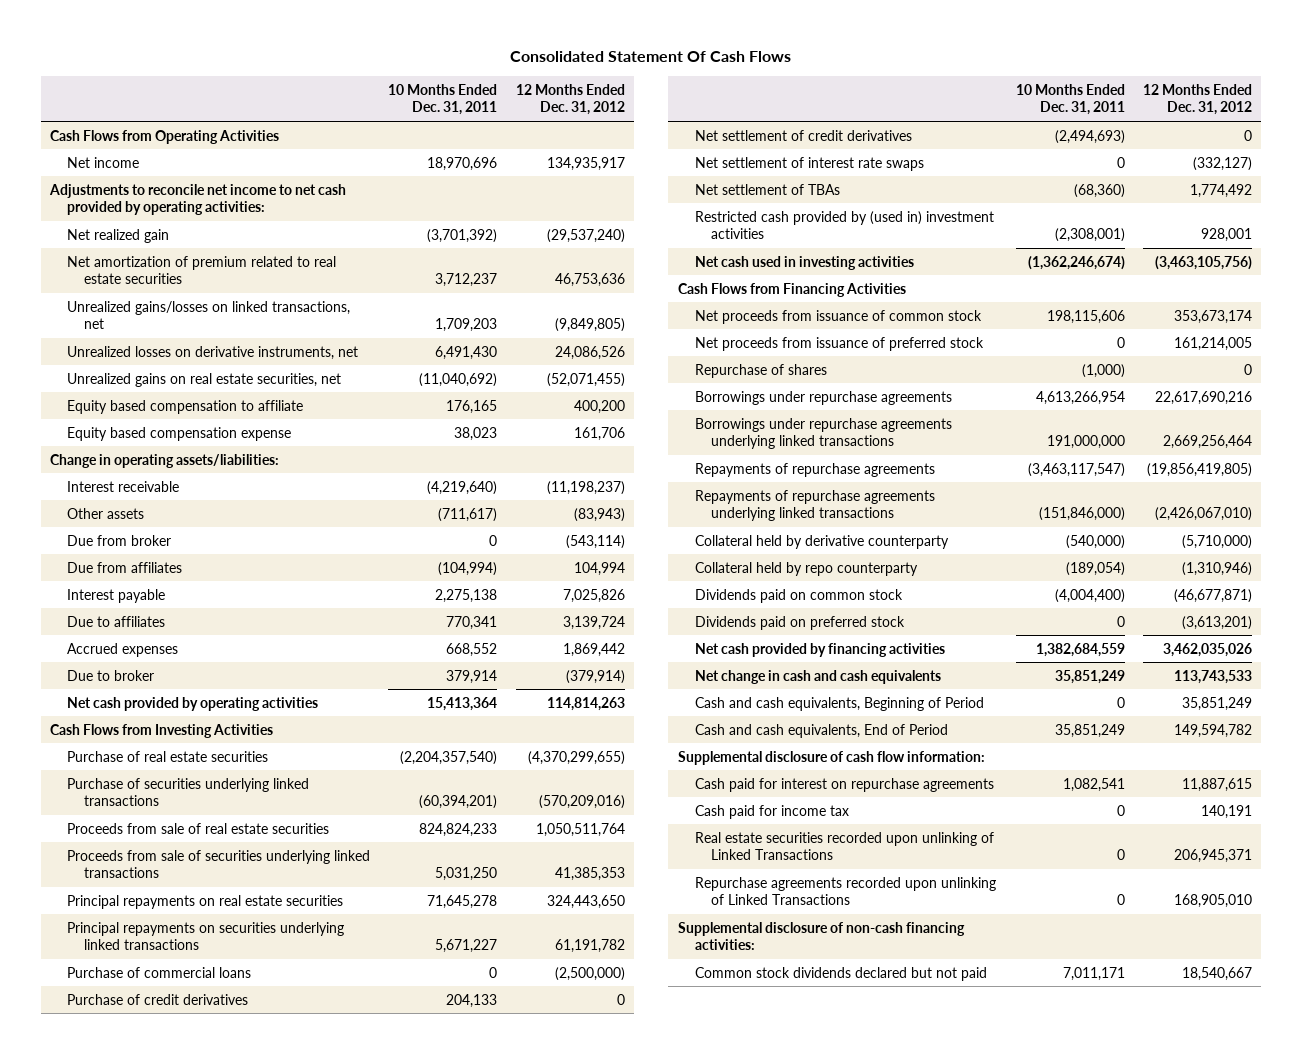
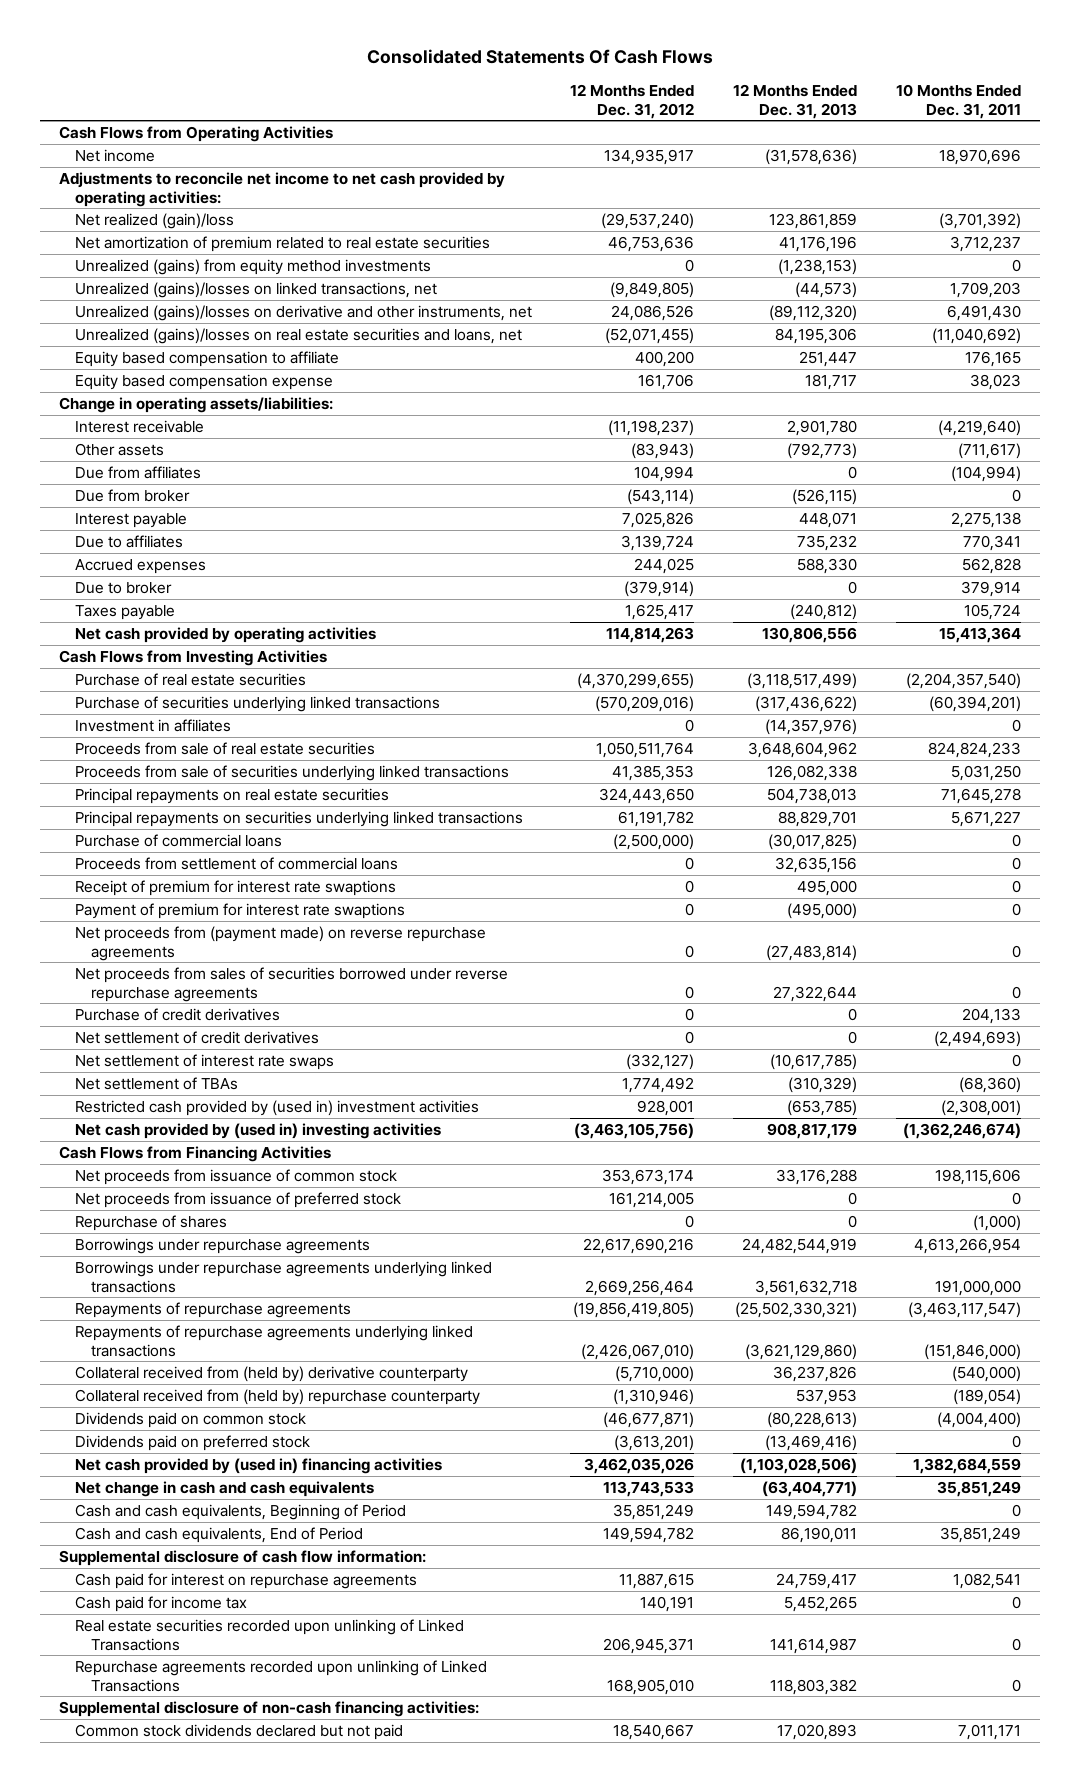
- Consolidated Statement Of Cash Flows
+ Consolidated Statements Of Cash Flows
- | 10 Months Ended Dec. 31, 2011 | 12 Months Ended Dec. 31, 2012
+ | 12 Months Ended Dec. 31, 2012 | 12 Months Ended Dec. 31, 2013 | 10 Months Ended Dec. 31, 2011
- Net realized gain | (3,701,392) | (29,537,240)
+ Net realized (gain)/loss | (29,537,240) | 123,861,859 | (3,701,392)
- Unrealized gains/losses on linked transactions, net | 1,709,203 | (9,849,805)
- Unrealized losses on derivative instruments, net | 6,491,430 | 24,086,526
- Unrealized gains on real estate securities, net | (11,040,692) | (52,071,455)
+ Unrealized (gains) from equity method investments | 0 | (1,238,153) | 0
+ Unrealized (gains)/losses on linked transactions, net | (9,849,805) | (44,573) | 1,709,203
+ Unrealized (gains)/losses on derivative and other instruments, net | 24,086,526 | (89,112,320) | 6,491,430
+ Unrealized (gains)/losses on real estate securities and loans, net | (52,071,455) | 84,195,306 | (11,040,692)
moved down: Due from broker | (543,114) | (526,115) | 0
- Accrued expenses | 668,552 | 1,869,442
+ Accrued expenses | 244,025 | 588,330 | 562,828
+ Taxes payable | 1,625,417 | (240,812) | 105,724
+ Investment in affiliates | 0 | (14,357,976) | 0
+ Proceeds from settlement of commercial loans | 0 | 32,635,156 | 0
+ Receipt of premium for interest rate swaptions | 0 | 495,000 | 0
+ Payment of premium for interest rate swaptions | 0 | (495,000) | 0
+ Net proceeds from (payment made) on reverse repurchase agreements | 0 | (27,483,814) | 0
+ Net proceeds from sales of securities borrowed under reverse repurchase agreements | 0 | 27,322,644 | 0
- Net cash used in investing activities | (1,362,246,674) | (3,463,105,756)
+ Net cash provided by (used in) investing activities | (3,463,105,756) | 908,817,179 | (1,362,246,674)
- Collateral held by derivative counterparty | (540,000) | (5,710,000)
- Collateral held by repo counterparty | (189,054) | (1,310,946)
+ Collateral received from (held by) derivative counterparty | (5,710,000) | 36,237,826 | (540,000)
+ Collateral received from (held by) repurchase counterparty | (1,310,946) | 537,953 | (189,054)
- Net cash provided by financing activities | 1,382,684,559 | 3,462,035,026
+ Net cash provided by (used in) financing activities | 3,462,035,026 | (1,103,028,506) | 1,382,684,559

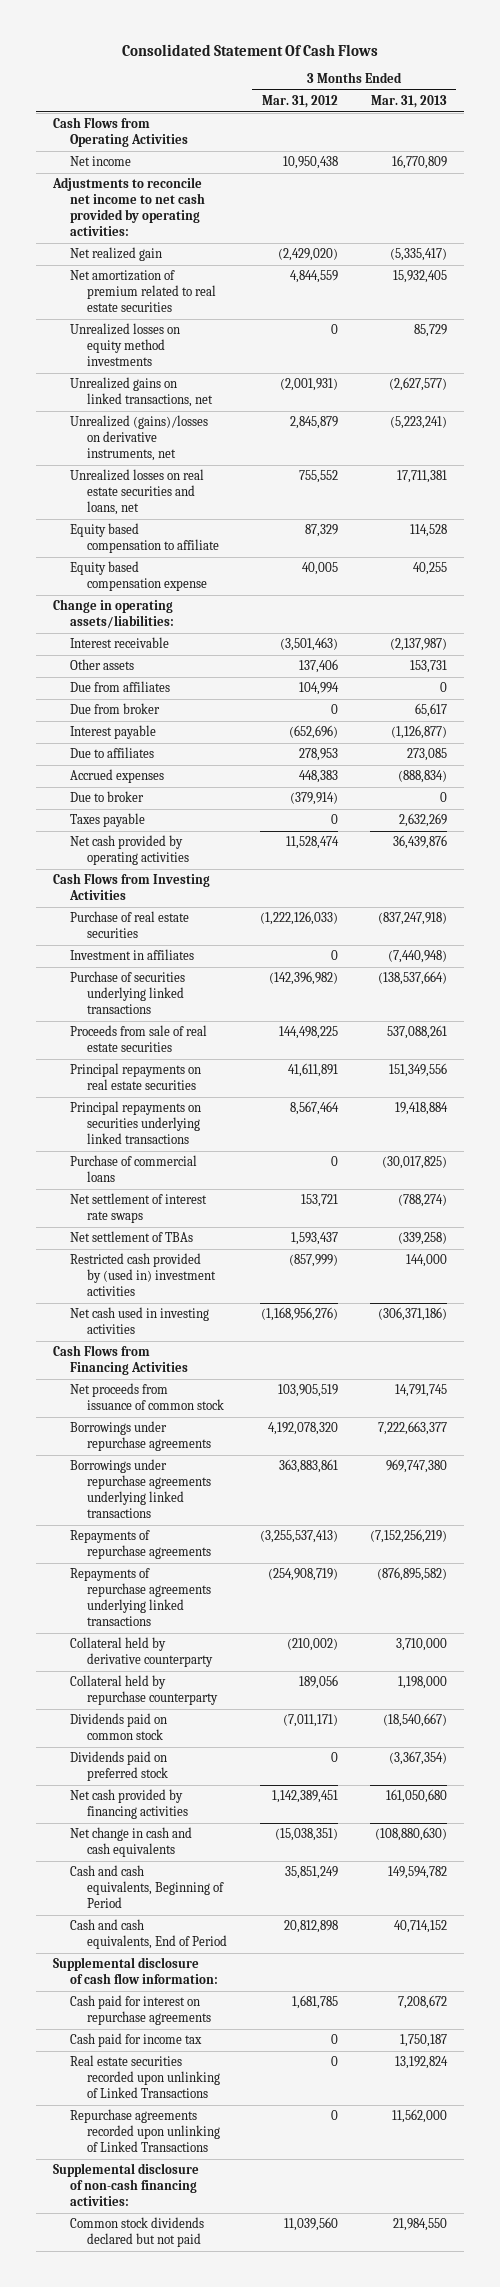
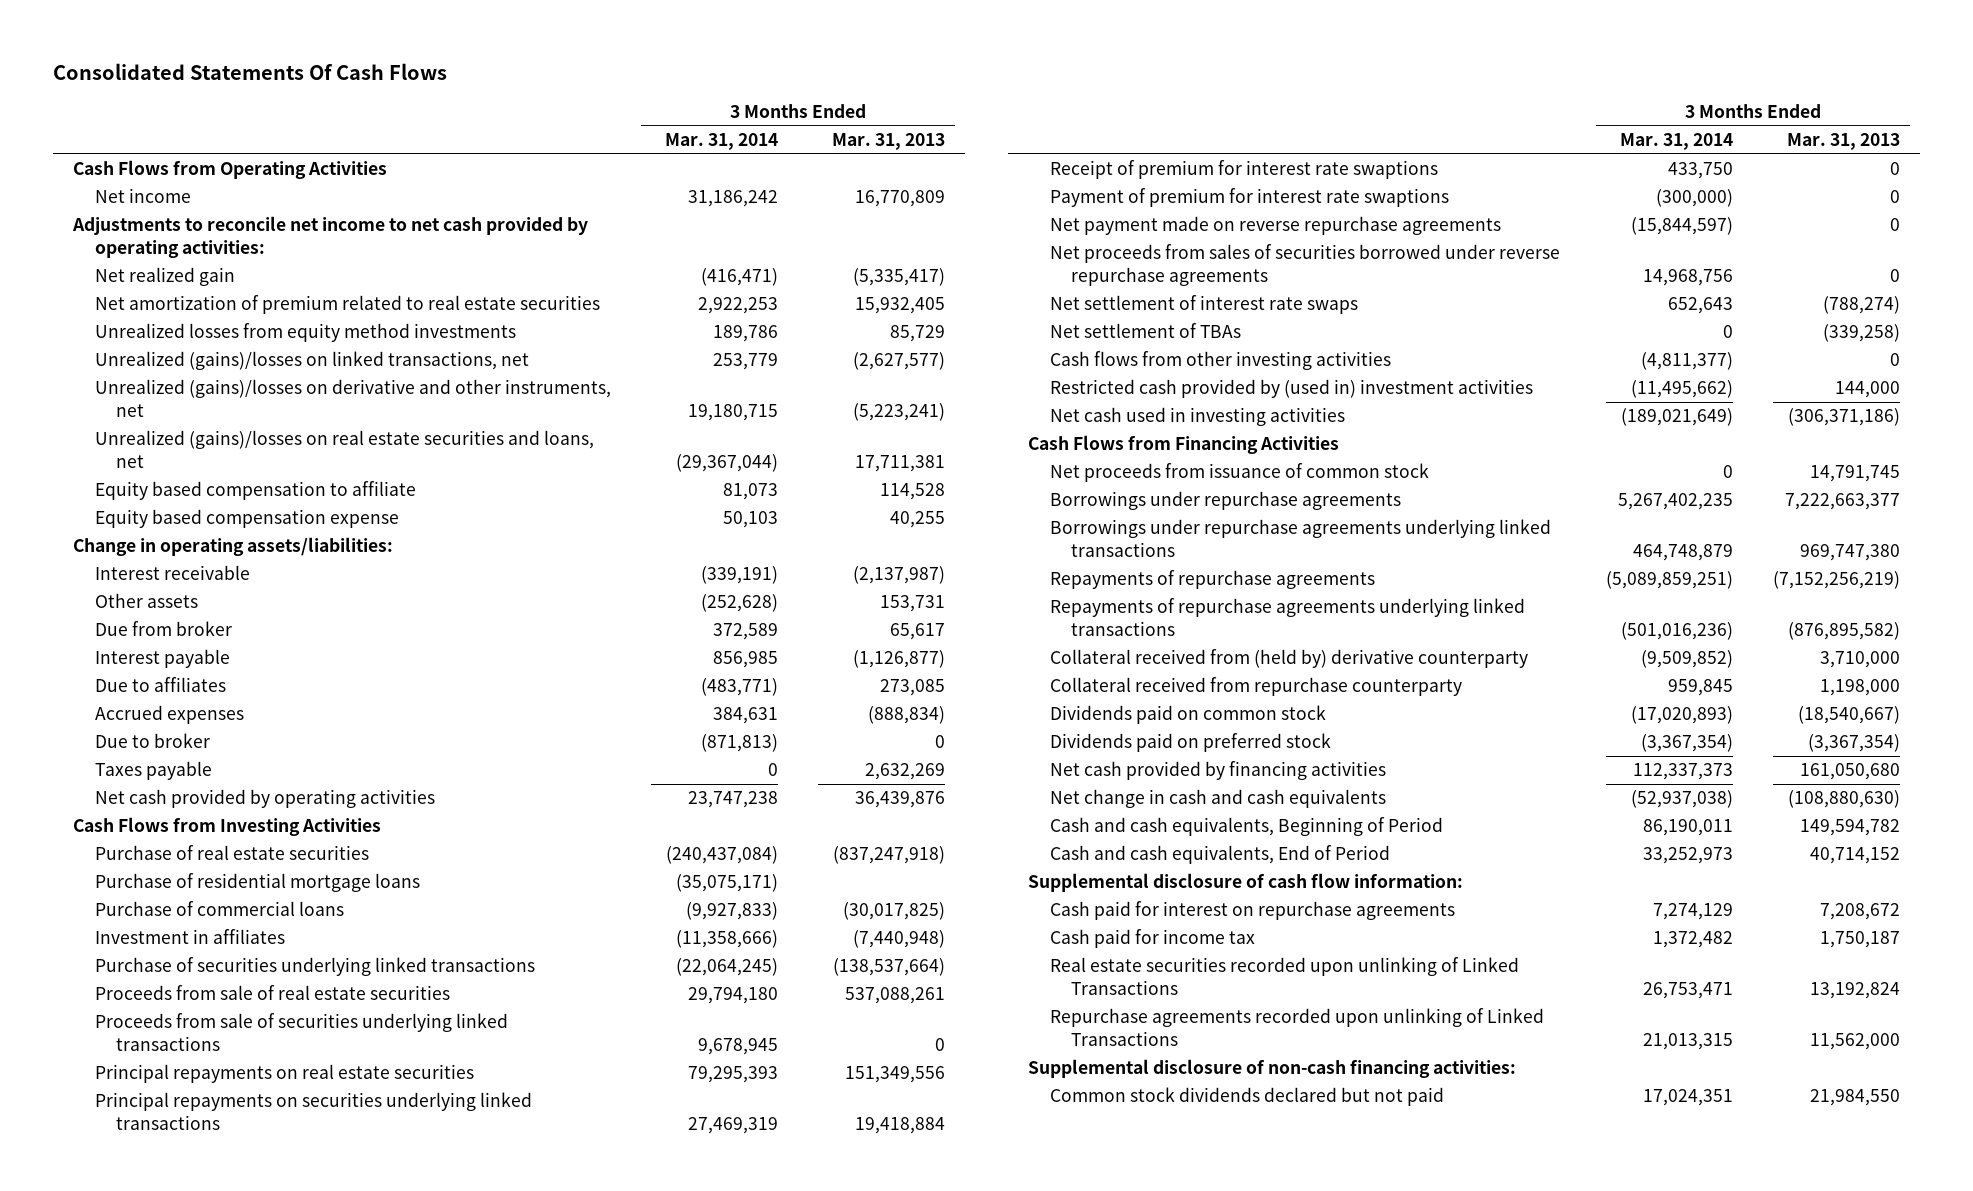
- Consolidated Statement Of Cash Flows
+ Consolidated Statements Of Cash Flows
- | 3 Months Ended Mar. 31, 2012 | 3 Months Ended Mar. 31, 2013
+ | 3 Months Ended Mar. 31, 2014 | 3 Months Ended Mar. 31, 2013
- Unrealized losses on equity method investments | 0 | 85,729
- Unrealized gains on linked transactions, net | (2,001,931) | (2,627,577)
- Unrealized (gains)/losses on derivative instruments, net | 2,845,879 | (5,223,241)
- Unrealized losses on real estate securities and loans, net | 755,552 | 17,711,381
+ Unrealized losses from equity method investments | 189,786 | 85,729
+ Unrealized (gains)/losses on linked transactions, net | 253,779 | (2,627,577)
+ Unrealized (gains)/losses on derivative and other instruments, net | 19,180,715 | (5,223,241)
+ Unrealized (gains)/losses on real estate securities and loans, net | (29,367,044) | 17,711,381
- Due from affiliates | 104,994 | 0
+ Purchase of residential mortgage loans | (35,075,171) |
moved up: Purchase of commercial loans | (9,927,833) | (30,017,825)
+ Proceeds from sale of securities underlying linked transactions | 9,678,945 | 0
+ Receipt of premium for interest rate swaptions | 433,750 | 0
+ Payment of premium for interest rate swaptions | (300,000) | 0
+ Net payment made on reverse repurchase agreements | (15,844,597) | 0
+ Net proceeds from sales of securities borrowed under reverse repurchase agreements | 14,968,756 | 0
+ Cash flows from other investing activities | (4,811,377) | 0
- Collateral held by derivative counterparty | (210,002) | 3,710,000
- Collateral held by repurchase counterparty | 189,056 | 1,198,000
+ Collateral received from (held by) derivative counterparty | (9,509,852) | 3,710,000
+ Collateral received from repurchase counterparty | 959,845 | 1,198,000

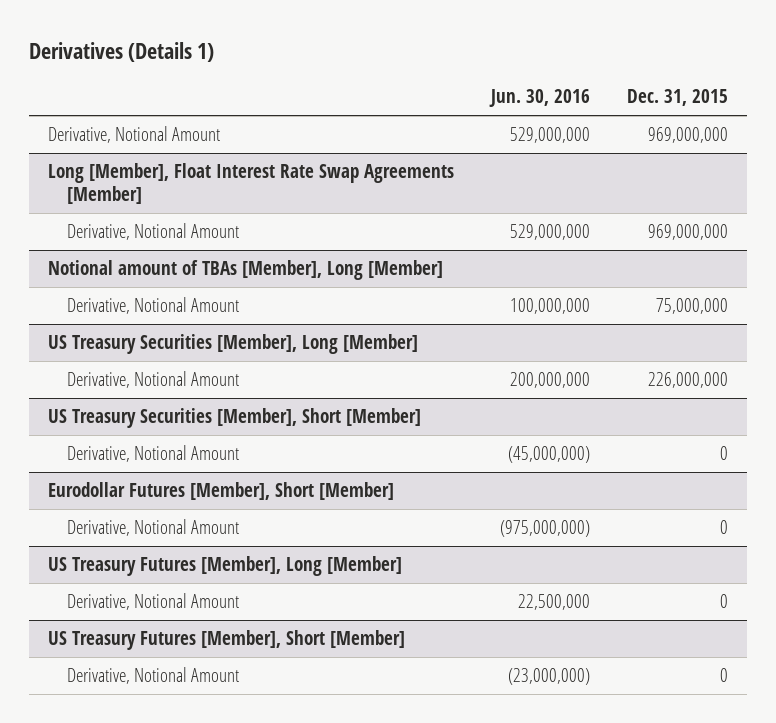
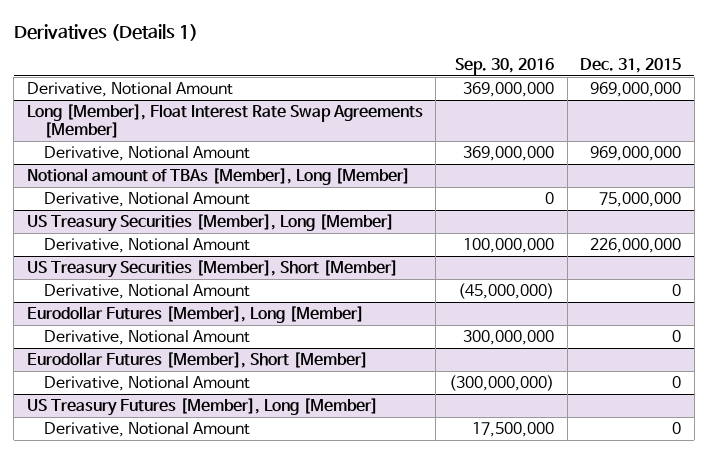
- | Jun. 30, 2016 | Dec. 31, 2015
+ | Sep. 30, 2016 | Dec. 31, 2015
+ Eurodollar Futures [Member], Long [Member]
+ Derivative, Notional Amount | 300,000,000 | 0
- US Treasury Futures [Member], Short [Member]
- Derivative, Notional Amount | (23,000,000) | 0

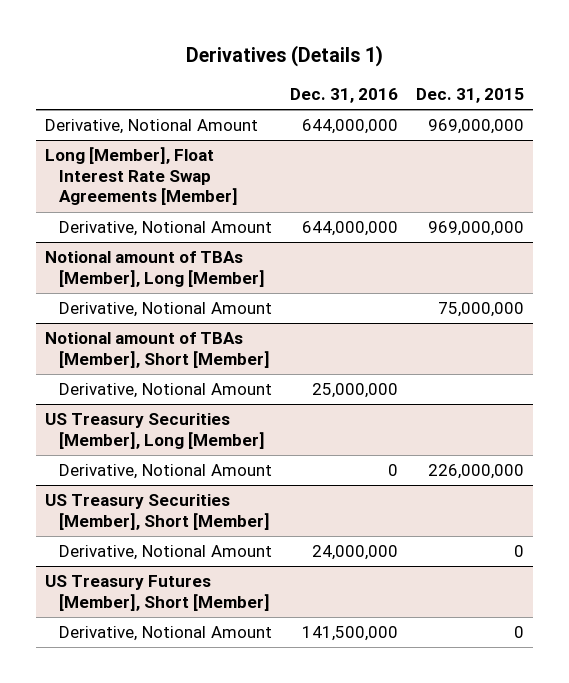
- | Sep. 30, 2016 | Dec. 31, 2015
+ | Dec. 31, 2016 | Dec. 31, 2015
+ Notional amount of TBAs [Member], Short [Member]
+ Derivative, Notional Amount | 25,000,000 |
- Eurodollar Futures [Member], Long [Member]
- Derivative, Notional Amount | 300,000,000 | 0
- Eurodollar Futures [Member], Short [Member]
- Derivative, Notional Amount | (300,000,000) | 0
- US Treasury Futures [Member], Long [Member]
+ US Treasury Futures [Member], Short [Member]

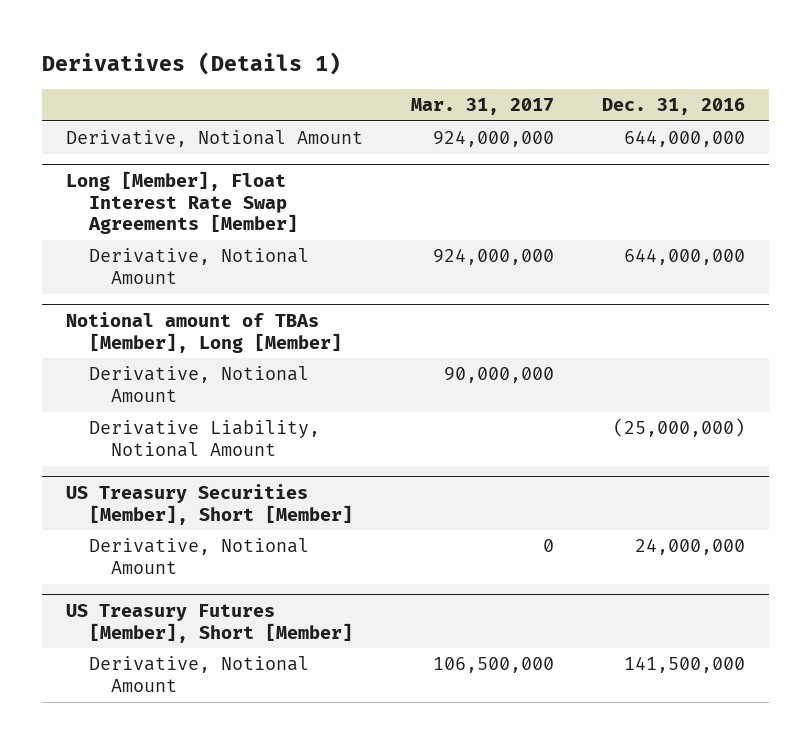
- | Dec. 31, 2016 | Dec. 31, 2015
+ | Mar. 31, 2017 | Dec. 31, 2016
- Notional amount of TBAs [Member], Short [Member]
- Derivative, Notional Amount | 25,000,000 |
- US Treasury Securities [Member], Long [Member]
- Derivative, Notional Amount | 0 | 226,000,000
@ Notional amount of TBAs [Member], Long [Member]
+ Derivative Liability, Notional Amount | | (25,000,000)

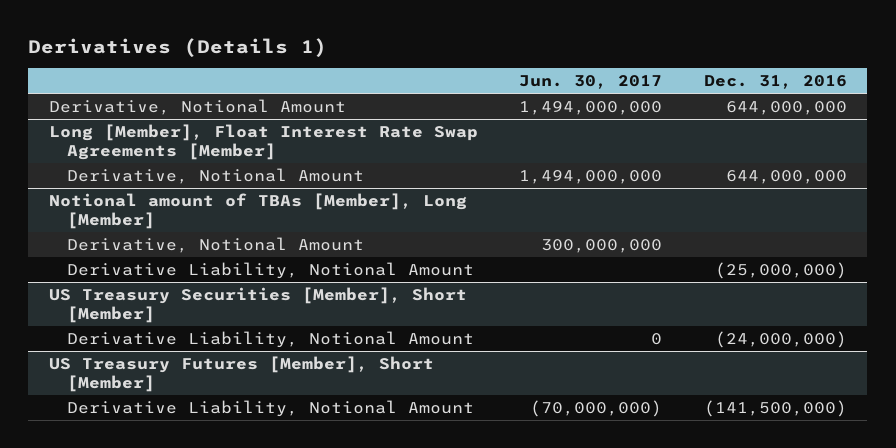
- | Mar. 31, 2017 | Dec. 31, 2016
+ | Jun. 30, 2017 | Dec. 31, 2016
@ US Treasury Securities [Member], Short [Member]
- Derivative, Notional Amount | 0 | 24,000,000
+ Derivative Liability, Notional Amount | 0 | (24,000,000)
@ US Treasury Futures [Member], Short [Member]
- Derivative, Notional Amount | 106,500,000 | 141,500,000
+ Derivative Liability, Notional Amount | (70,000,000) | (141,500,000)

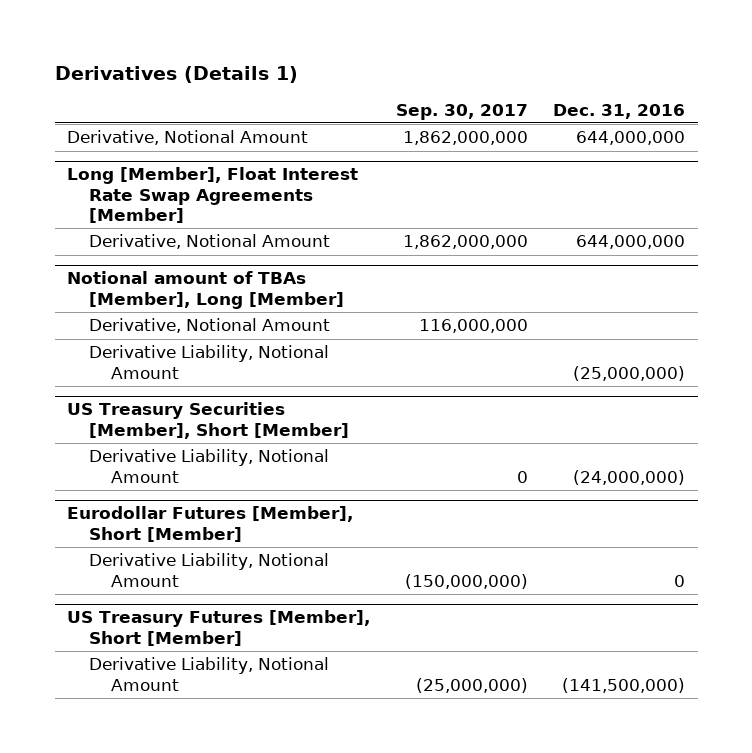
- | Jun. 30, 2017 | Dec. 31, 2016
+ | Sep. 30, 2017 | Dec. 31, 2016
+ Eurodollar Futures [Member], Short [Member]
+ Derivative Liability, Notional Amount | (150,000,000) | 0

